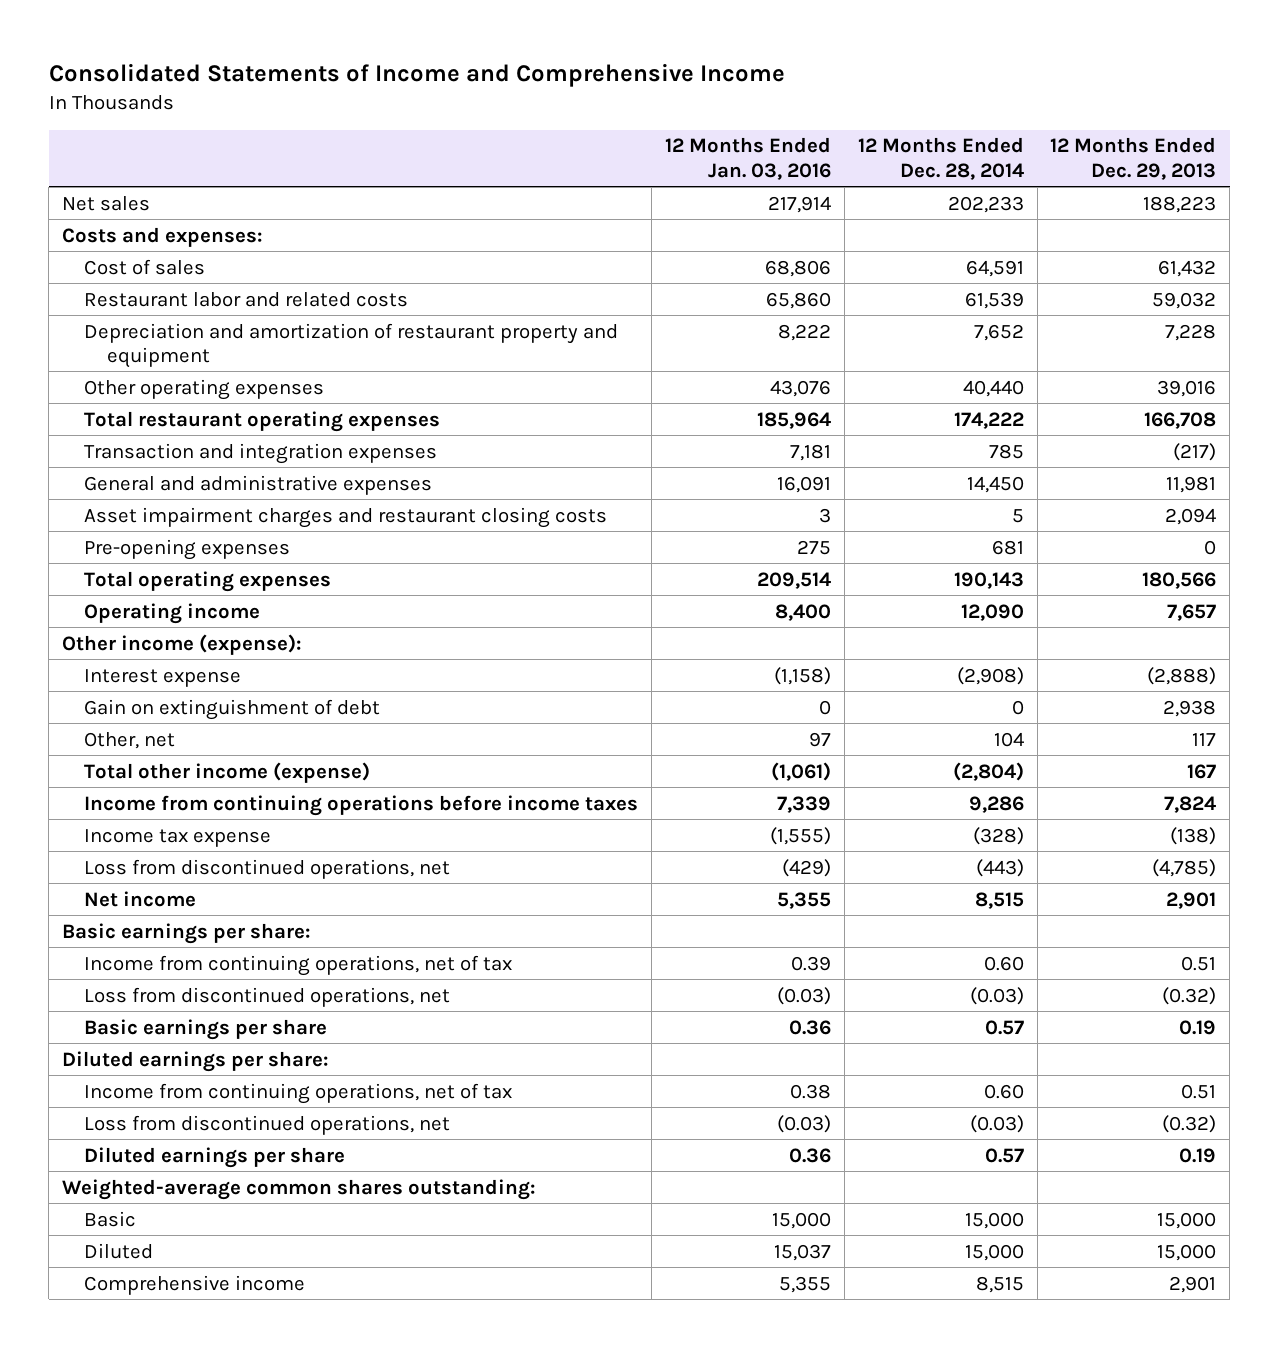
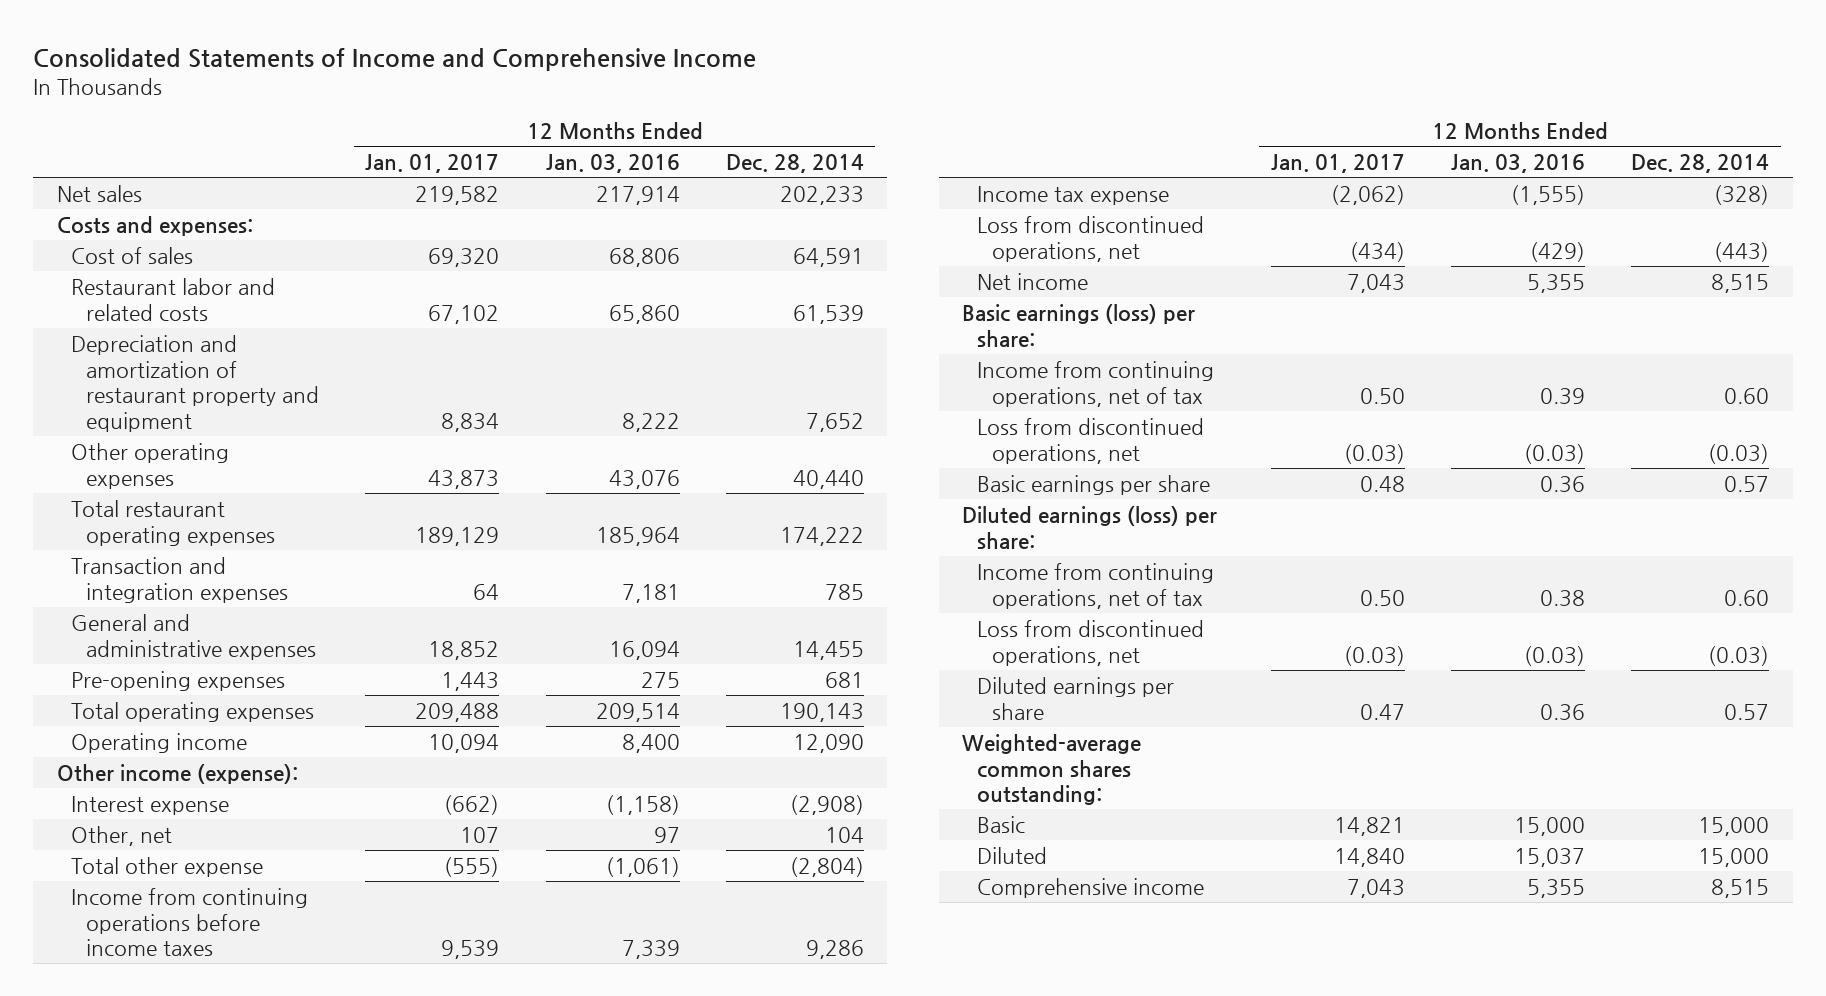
- | 12 Months Ended Jan. 03, 2016 | 12 Months Ended Dec. 28, 2014 | 12 Months Ended Dec. 29, 2013
+ | 12 Months Ended Jan. 01, 2017 | 12 Months Ended Jan. 03, 2016 | 12 Months Ended Dec. 28, 2014
- General and administrative expenses | 16,091 | 14,450 | 11,981
- Asset impairment charges and restaurant closing costs | 3 | 5 | 2,094
+ General and administrative expenses | 18,852 | 16,094 | 14,455
- Gain on extinguishment of debt | 0 | 0 | 2,938
- Total other income (expense) | (1,061) | (2,804) | 167
+ Total other expense | (555) | (1,061) | (2,804)
- Basic earnings per share:
+ Basic earnings (loss) per share:
- Diluted earnings per share:
+ Diluted earnings (loss) per share:

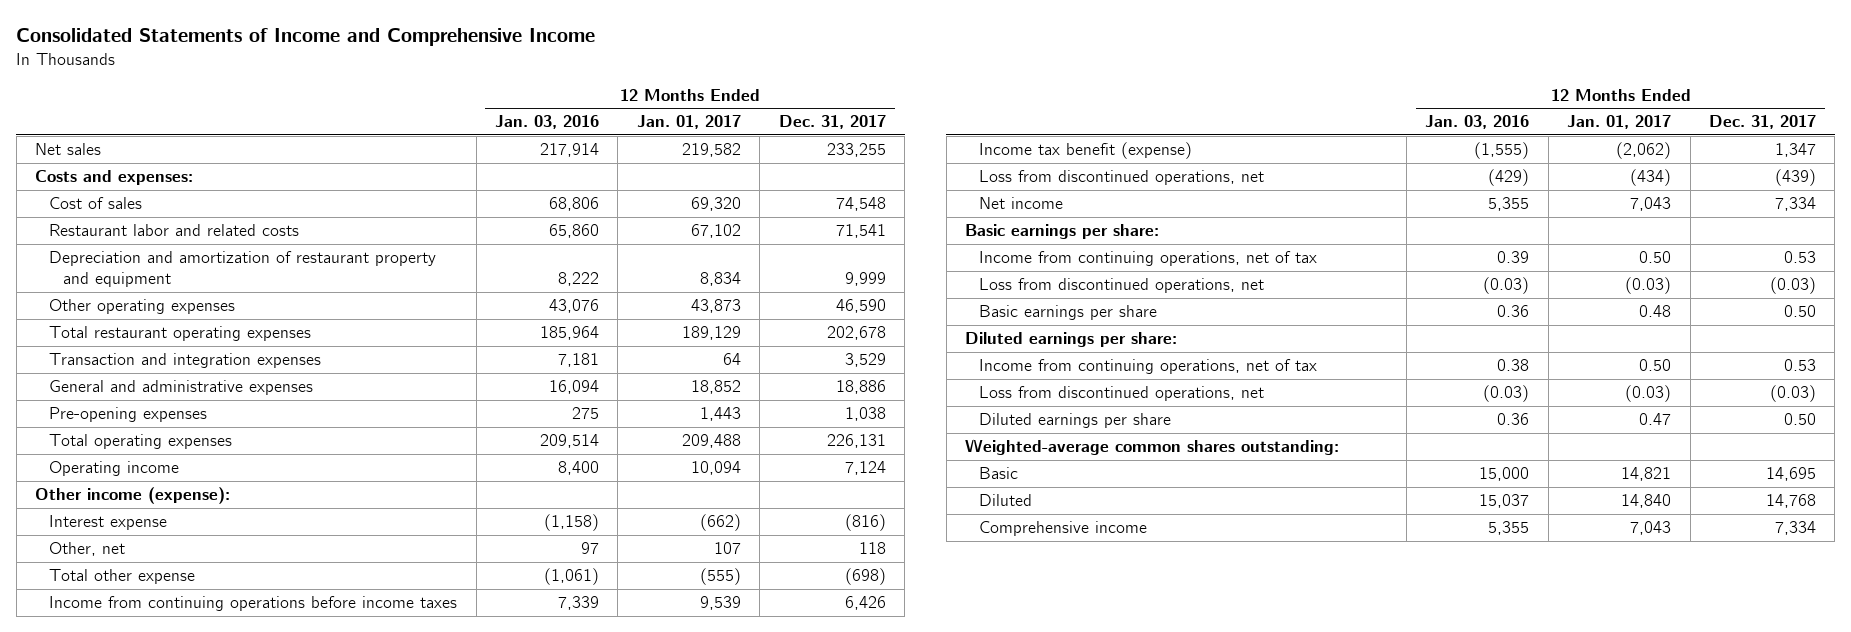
- | 12 Months Ended Jan. 01, 2017 | 12 Months Ended Jan. 03, 2016 | 12 Months Ended Dec. 28, 2014
+ | 12 Months Ended Jan. 03, 2016 | 12 Months Ended Jan. 01, 2017 | 12 Months Ended Dec. 31, 2017
- Income tax expense | (2,062) | (1,555) | (328)
+ Income tax benefit (expense) | (1,555) | (2,062) | 1,347
- Basic earnings (loss) per share:
+ Basic earnings per share:
- Diluted earnings (loss) per share:
+ Diluted earnings per share:

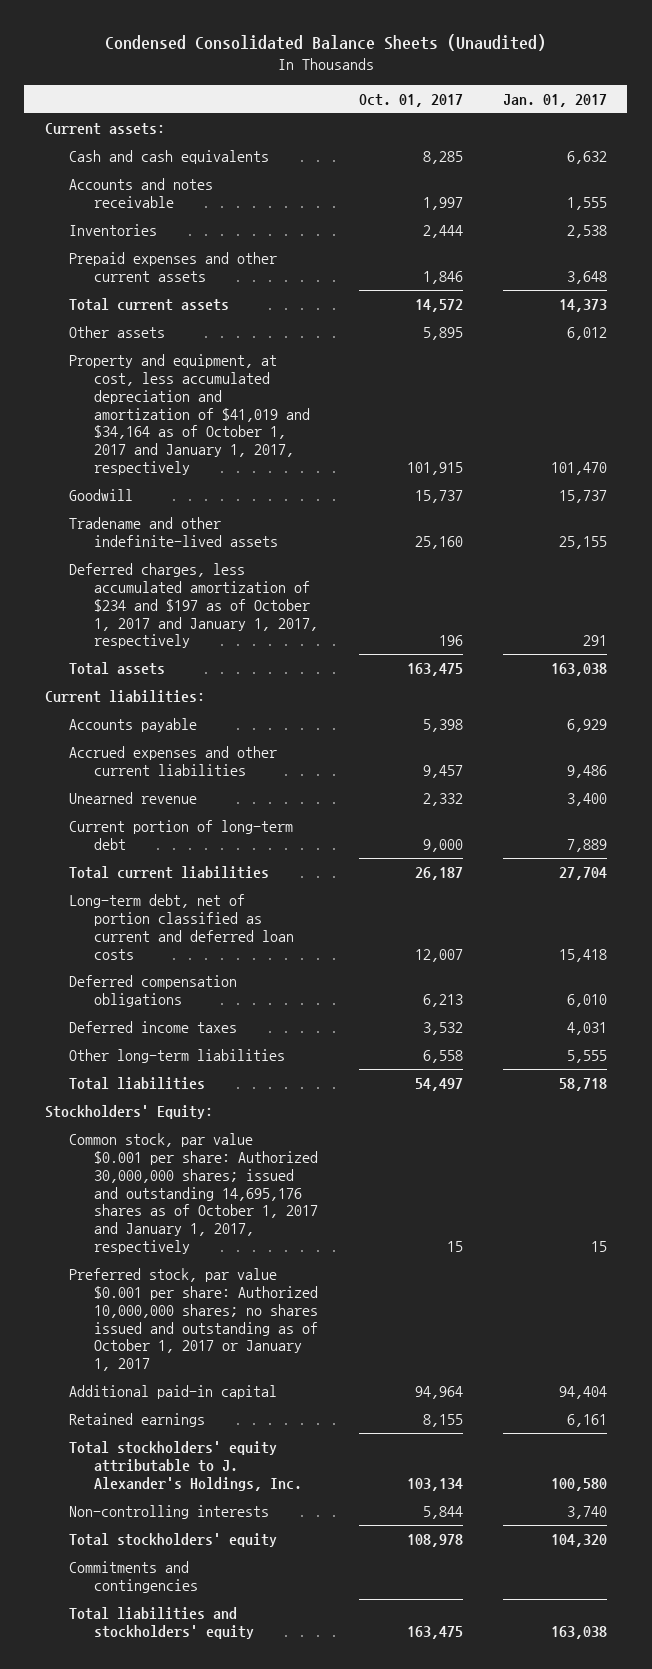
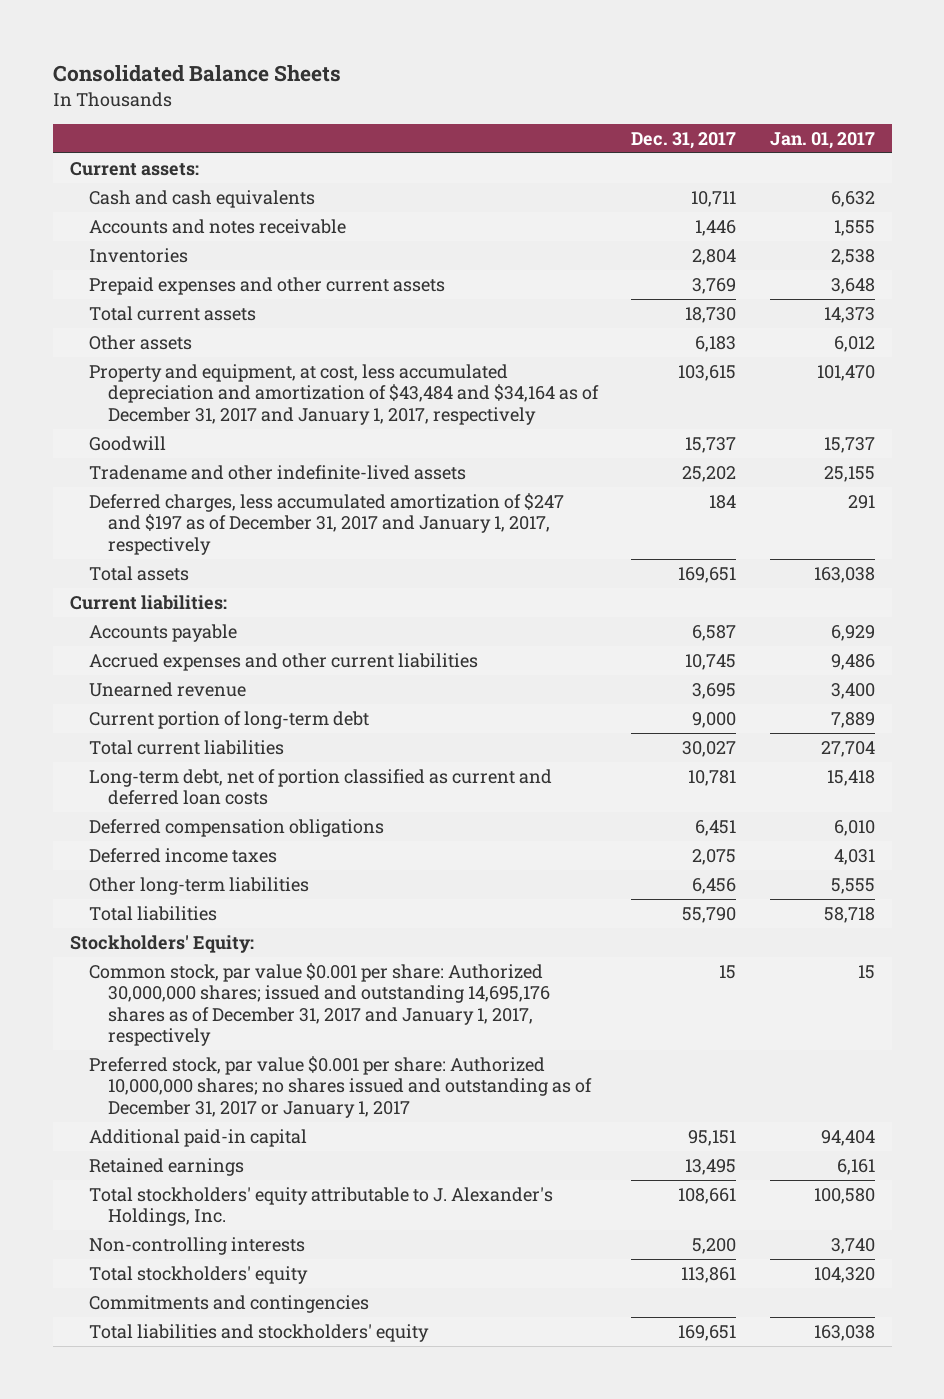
- Condensed Consolidated Balance Sheets (Unaudited)
+ Consolidated Balance Sheets
- | Oct. 01, 2017 | Jan. 01, 2017
+ | Dec. 31, 2017 | Jan. 01, 2017
- Property and equipment, at cost, less accumulated depreciation and amortization of $41,019 and $34,164 as of October 1, 2017 and January 1, 2017, respectively | 101,915 | 101,470
+ Property and equipment, at cost, less accumulated depreciation and amortization of $43,484 and $34,164 as of December 31, 2017 and January 1, 2017, respectively | 103,615 | 101,470
- Deferred charges, less accumulated amortization of $234 and $197 as of October 1, 2017 and January 1, 2017, respectively | 196 | 291
+ Deferred charges, less accumulated amortization of $247 and $197 as of December 31, 2017 and January 1, 2017, respectively | 184 | 291
- Common stock, par value $0.001 per share: Authorized 30,000,000 shares; issued and outstanding 14,695,176 shares as of October 1, 2017 and January 1, 2017, respectively | 15 | 15
- Preferred stock, par value $0.001 per share: Authorized 10,000,000 shares; no shares issued and outstanding as of October 1, 2017 or January 1, 2017
+ Common stock, par value $0.001 per share: Authorized 30,000,000 shares; issued and outstanding 14,695,176 shares as of December 31, 2017 and January 1, 2017, respectively | 15 | 15
+ Preferred stock, par value $0.001 per share: Authorized 10,000,000 shares; no shares issued and outstanding as of December 31, 2017 or January 1, 2017

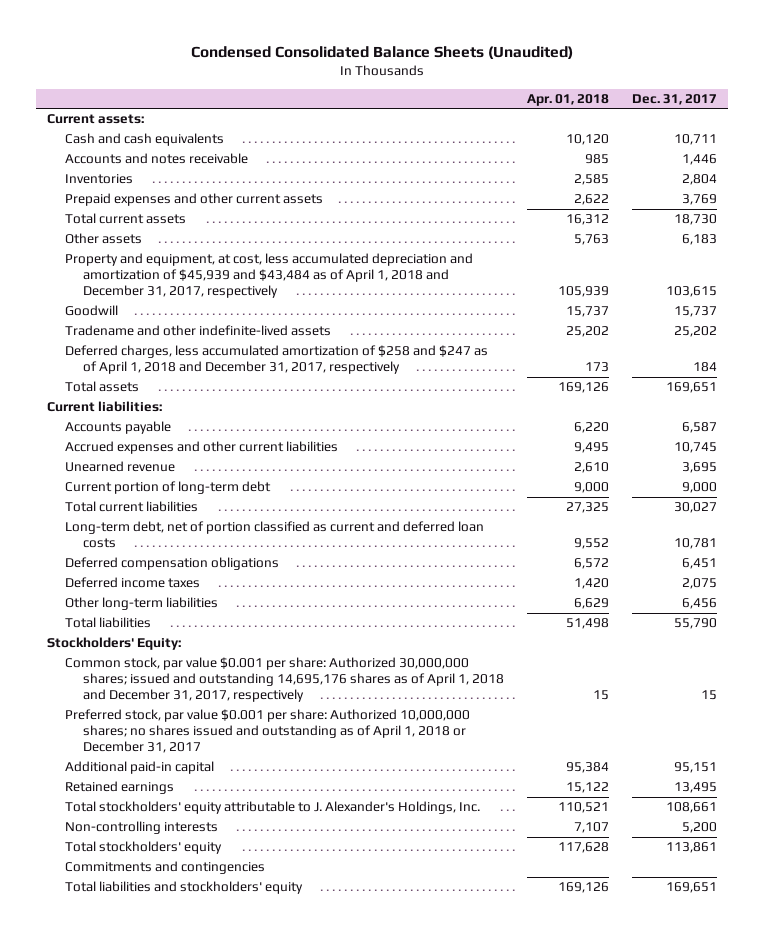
- Consolidated Balance Sheets
+ Condensed Consolidated Balance Sheets (Unaudited)
- | Dec. 31, 2017 | Jan. 01, 2017
+ | Apr. 01, 2018 | Dec. 31, 2017
- Property and equipment, at cost, less accumulated depreciation and amortization of $43,484 and $34,164 as of December 31, 2017 and January 1, 2017, respectively | 103,615 | 101,470
+ Property and equipment, at cost, less accumulated depreciation and amortization of $45,939 and $43,484 as of April 1, 2018 and December 31, 2017, respectively | 105,939 | 103,615
- Deferred charges, less accumulated amortization of $247 and $197 as of December 31, 2017 and January 1, 2017, respectively | 184 | 291
+ Deferred charges, less accumulated amortization of $258 and $247 as of April 1, 2018 and December 31, 2017, respectively | 173 | 184
- Common stock, par value $0.001 per share: Authorized 30,000,000 shares; issued and outstanding 14,695,176 shares as of December 31, 2017 and January 1, 2017, respectively | 15 | 15
- Preferred stock, par value $0.001 per share: Authorized 10,000,000 shares; no shares issued and outstanding as of December 31, 2017 or January 1, 2017
+ Common stock, par value $0.001 per share: Authorized 30,000,000 shares; issued and outstanding 14,695,176 shares as of April 1, 2018 and December 31, 2017, respectively | 15 | 15
+ Preferred stock, par value $0.001 per share: Authorized 10,000,000 shares; no shares issued and outstanding as of April 1, 2018 or December 31, 2017

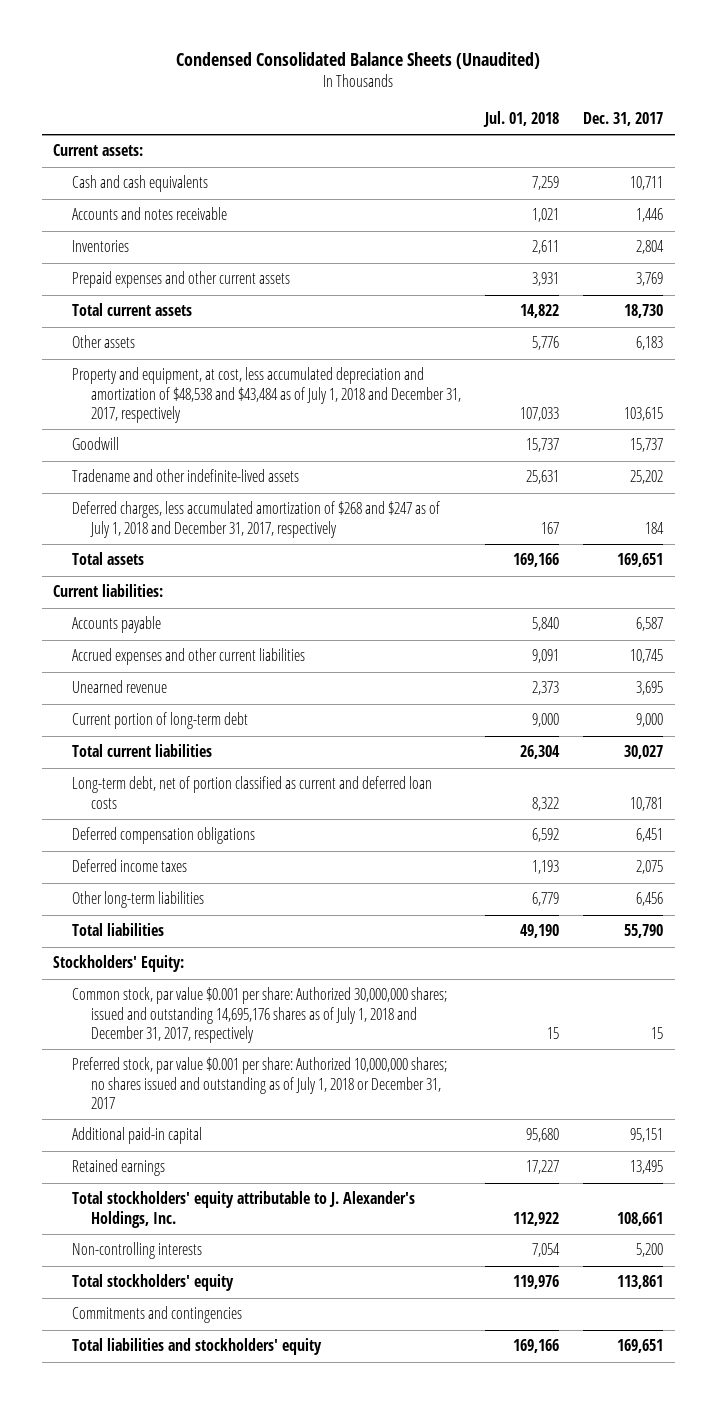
- | Apr. 01, 2018 | Dec. 31, 2017
+ | Jul. 01, 2018 | Dec. 31, 2017
- Property and equipment, at cost, less accumulated depreciation and amortization of $45,939 and $43,484 as of April 1, 2018 and December 31, 2017, respectively | 105,939 | 103,615
+ Property and equipment, at cost, less accumulated depreciation and amortization of $48,538 and $43,484 as of July 1, 2018 and December 31, 2017, respectively | 107,033 | 103,615
- Deferred charges, less accumulated amortization of $258 and $247 as of April 1, 2018 and December 31, 2017, respectively | 173 | 184
+ Deferred charges, less accumulated amortization of $268 and $247 as of July 1, 2018 and December 31, 2017, respectively | 167 | 184
- Common stock, par value $0.001 per share: Authorized 30,000,000 shares; issued and outstanding 14,695,176 shares as of April 1, 2018 and December 31, 2017, respectively | 15 | 15
- Preferred stock, par value $0.001 per share: Authorized 10,000,000 shares; no shares issued and outstanding as of April 1, 2018 or December 31, 2017
+ Common stock, par value $0.001 per share: Authorized 30,000,000 shares; issued and outstanding 14,695,176 shares as of July 1, 2018 and December 31, 2017, respectively | 15 | 15
+ Preferred stock, par value $0.001 per share: Authorized 10,000,000 shares; no shares issued and outstanding as of July 1, 2018 or December 31, 2017

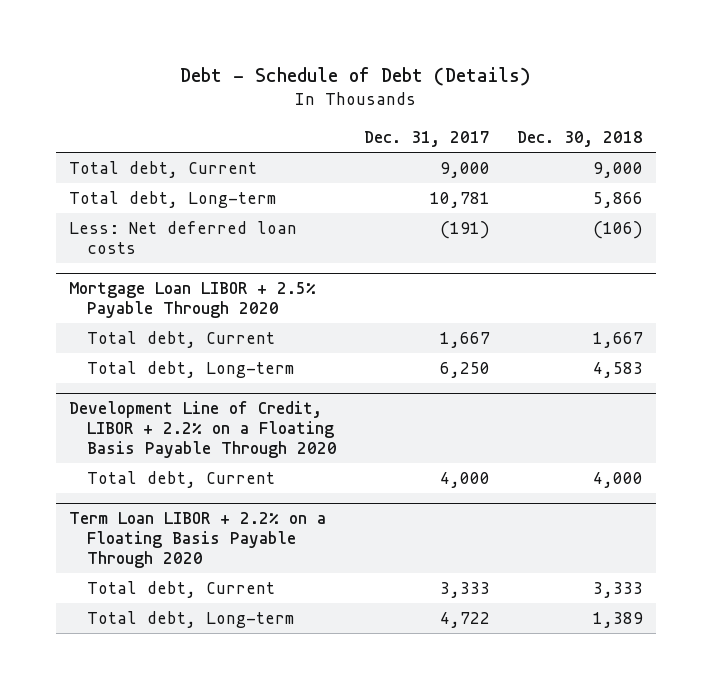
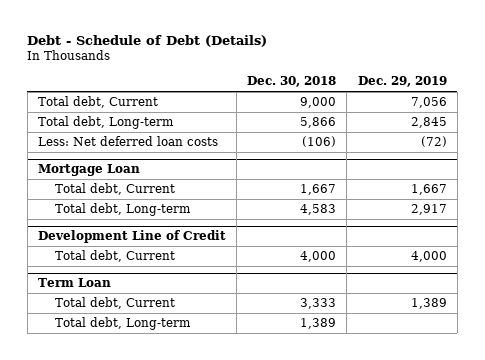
- | Dec. 31, 2017 | Dec. 30, 2018
+ | Dec. 30, 2018 | Dec. 29, 2019
- Mortgage Loan LIBOR + 2.5% Payable Through 2020
+ Mortgage Loan
- Development Line of Credit, LIBOR + 2.2% on a Floating Basis Payable Through 2020
+ Development Line of Credit
- Term Loan LIBOR + 2.2% on a Floating Basis Payable Through 2020
+ Term Loan

